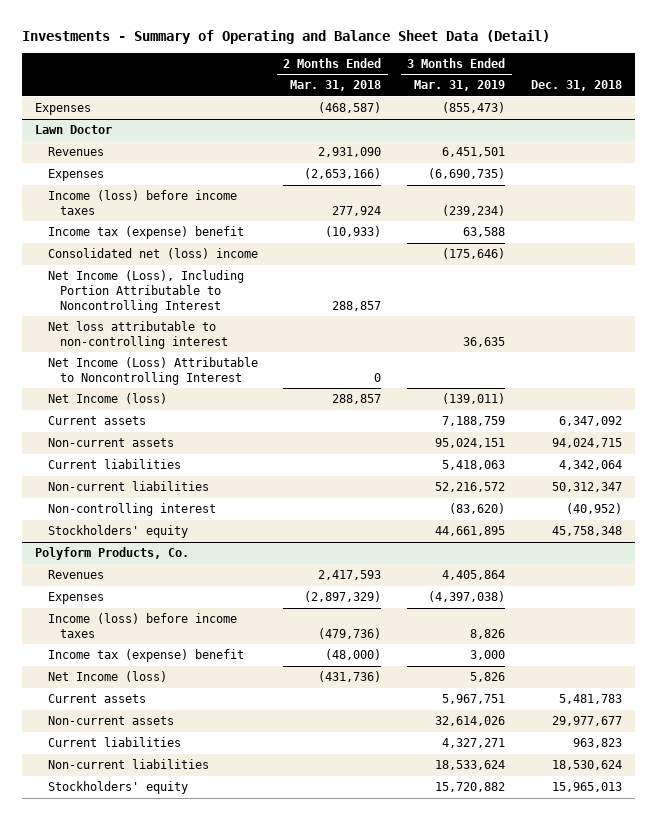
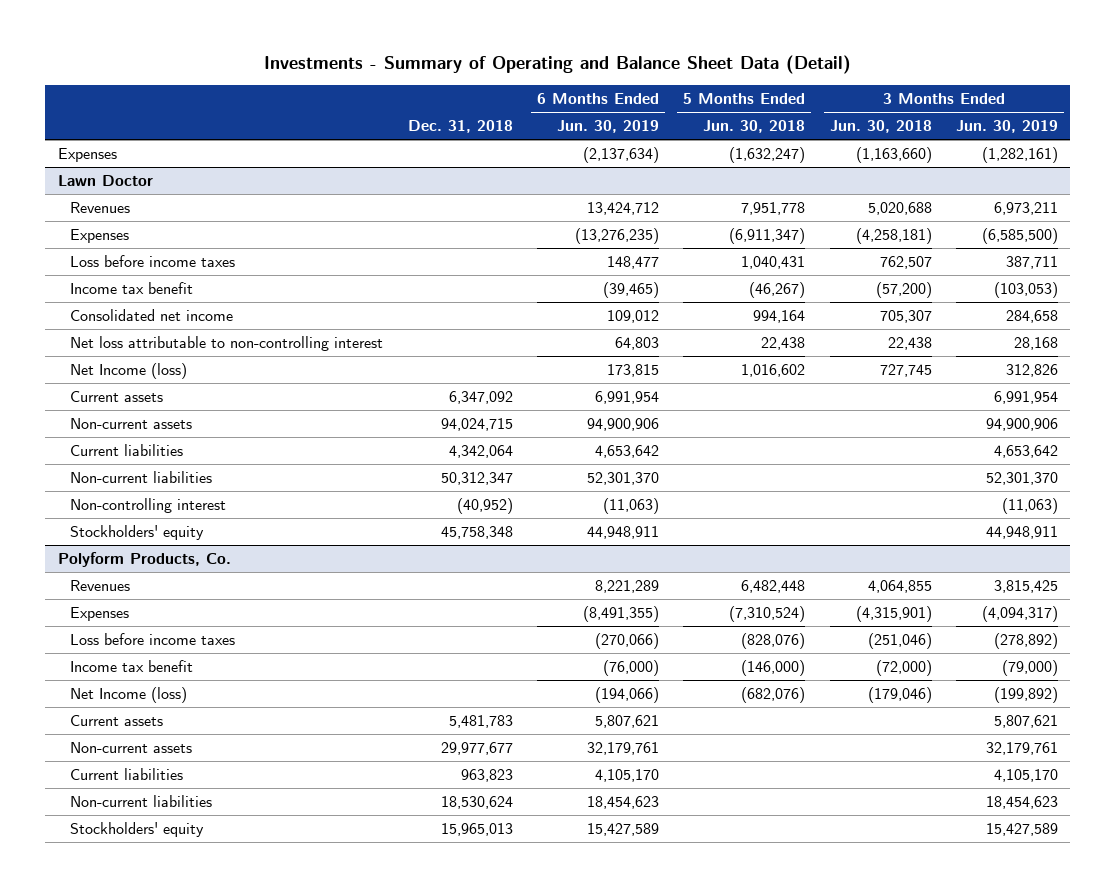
- | 2 Months Ended Mar. 31, 2018 | 3 Months Ended Mar. 31, 2019 | Dec. 31, 2018
+ | Dec. 31, 2018 | 6 Months Ended Jun. 30, 2019 | 5 Months Ended Jun. 30, 2018 | 3 Months Ended Jun. 30, 2018 | 3 Months Ended Jun. 30, 2019
@ Lawn Doctor
- Income (loss) before income taxes | 277,924 | (239,234) |
- Income tax (expense) benefit | (10,933) | 63,588 |
- Consolidated net (loss) income | | (175,646) |
- Net Income (Loss), Including Portion Attributable to Noncontrolling Interest | 288,857 | |
+ Loss before income taxes | | 148,477 | 1,040,431 | 762,507 | 387,711
+ Income tax benefit | | (39,465) | (46,267) | (57,200) | (103,053)
+ Consolidated net income | | 109,012 | 994,164 | 705,307 | 284,658
- Net Income (Loss) Attributable to Noncontrolling Interest | 0 | |
@ Polyform Products, Co.
- Income (loss) before income taxes | (479,736) | 8,826 |
- Income tax (expense) benefit | (48,000) | 3,000 |
+ Loss before income taxes | | (270,066) | (828,076) | (251,046) | (278,892)
+ Income tax benefit | | (76,000) | (146,000) | (72,000) | (79,000)

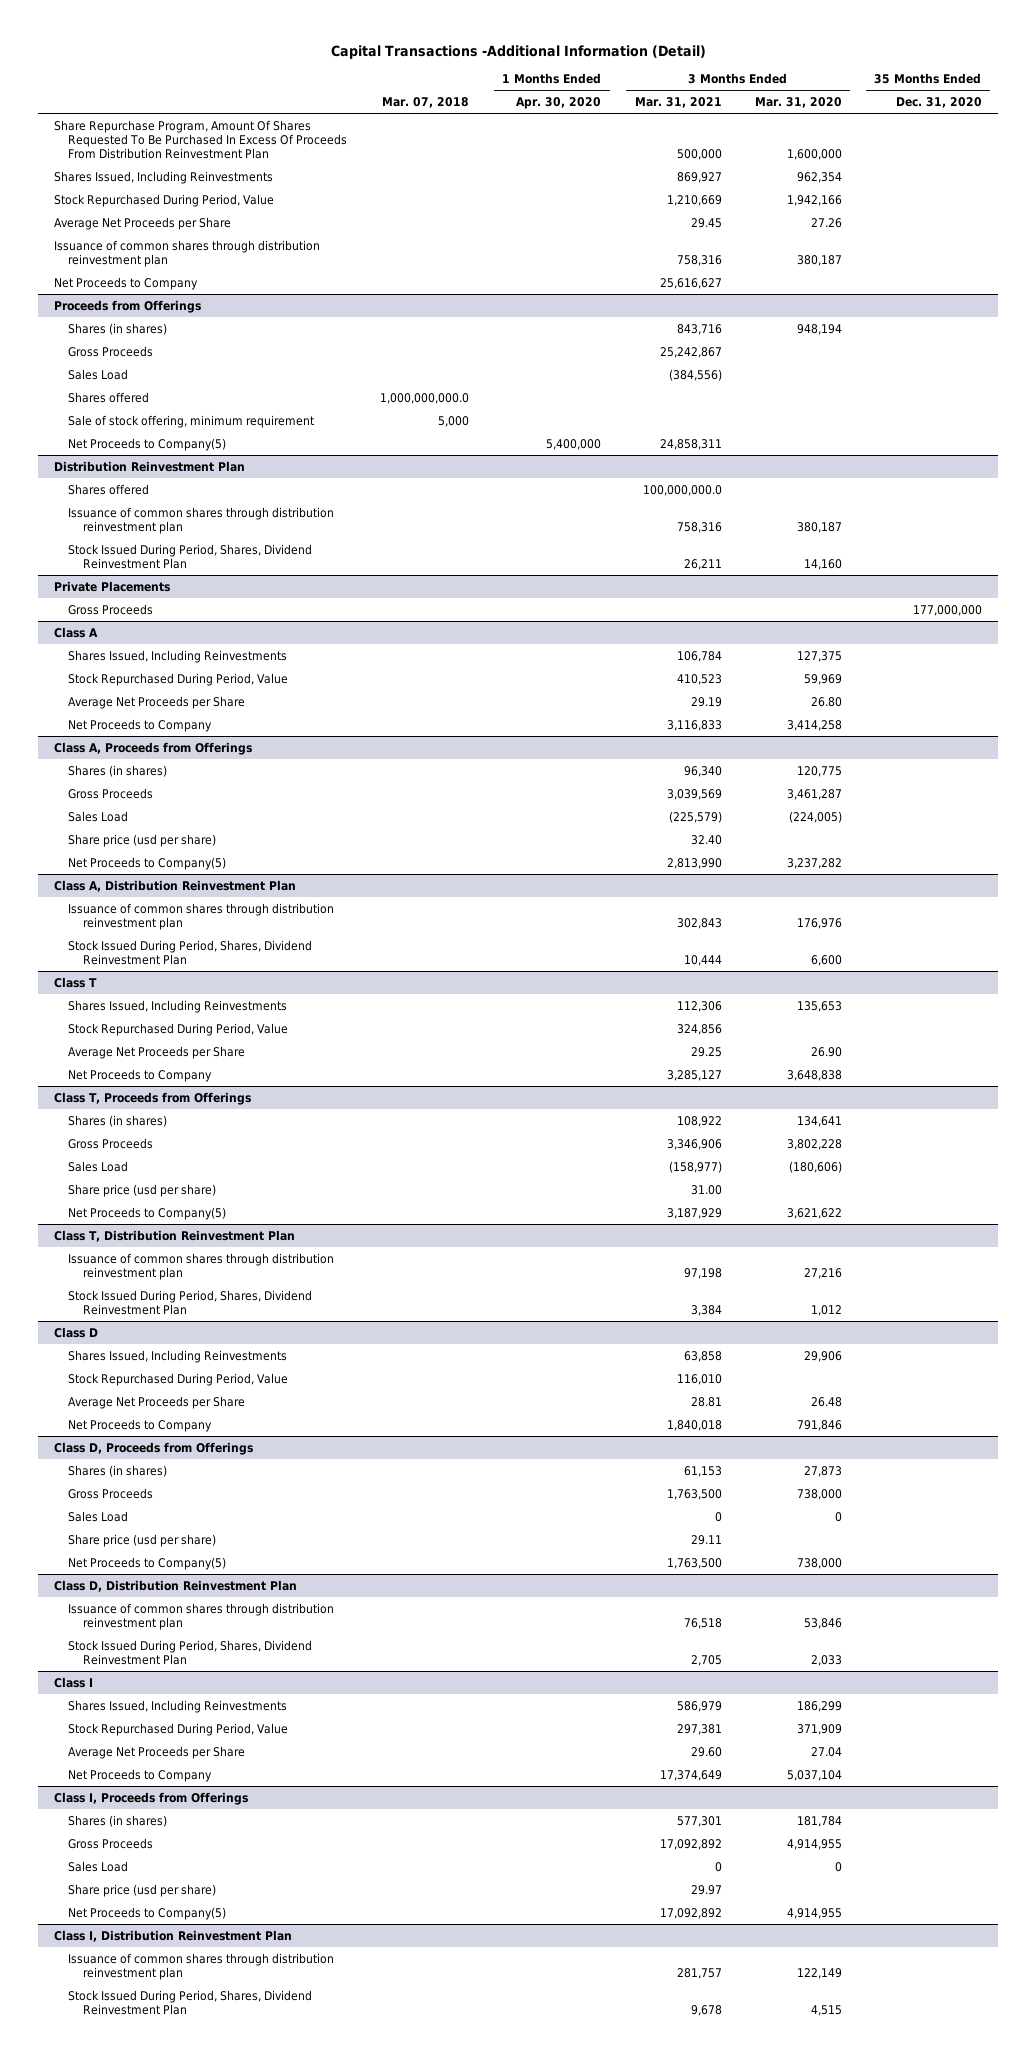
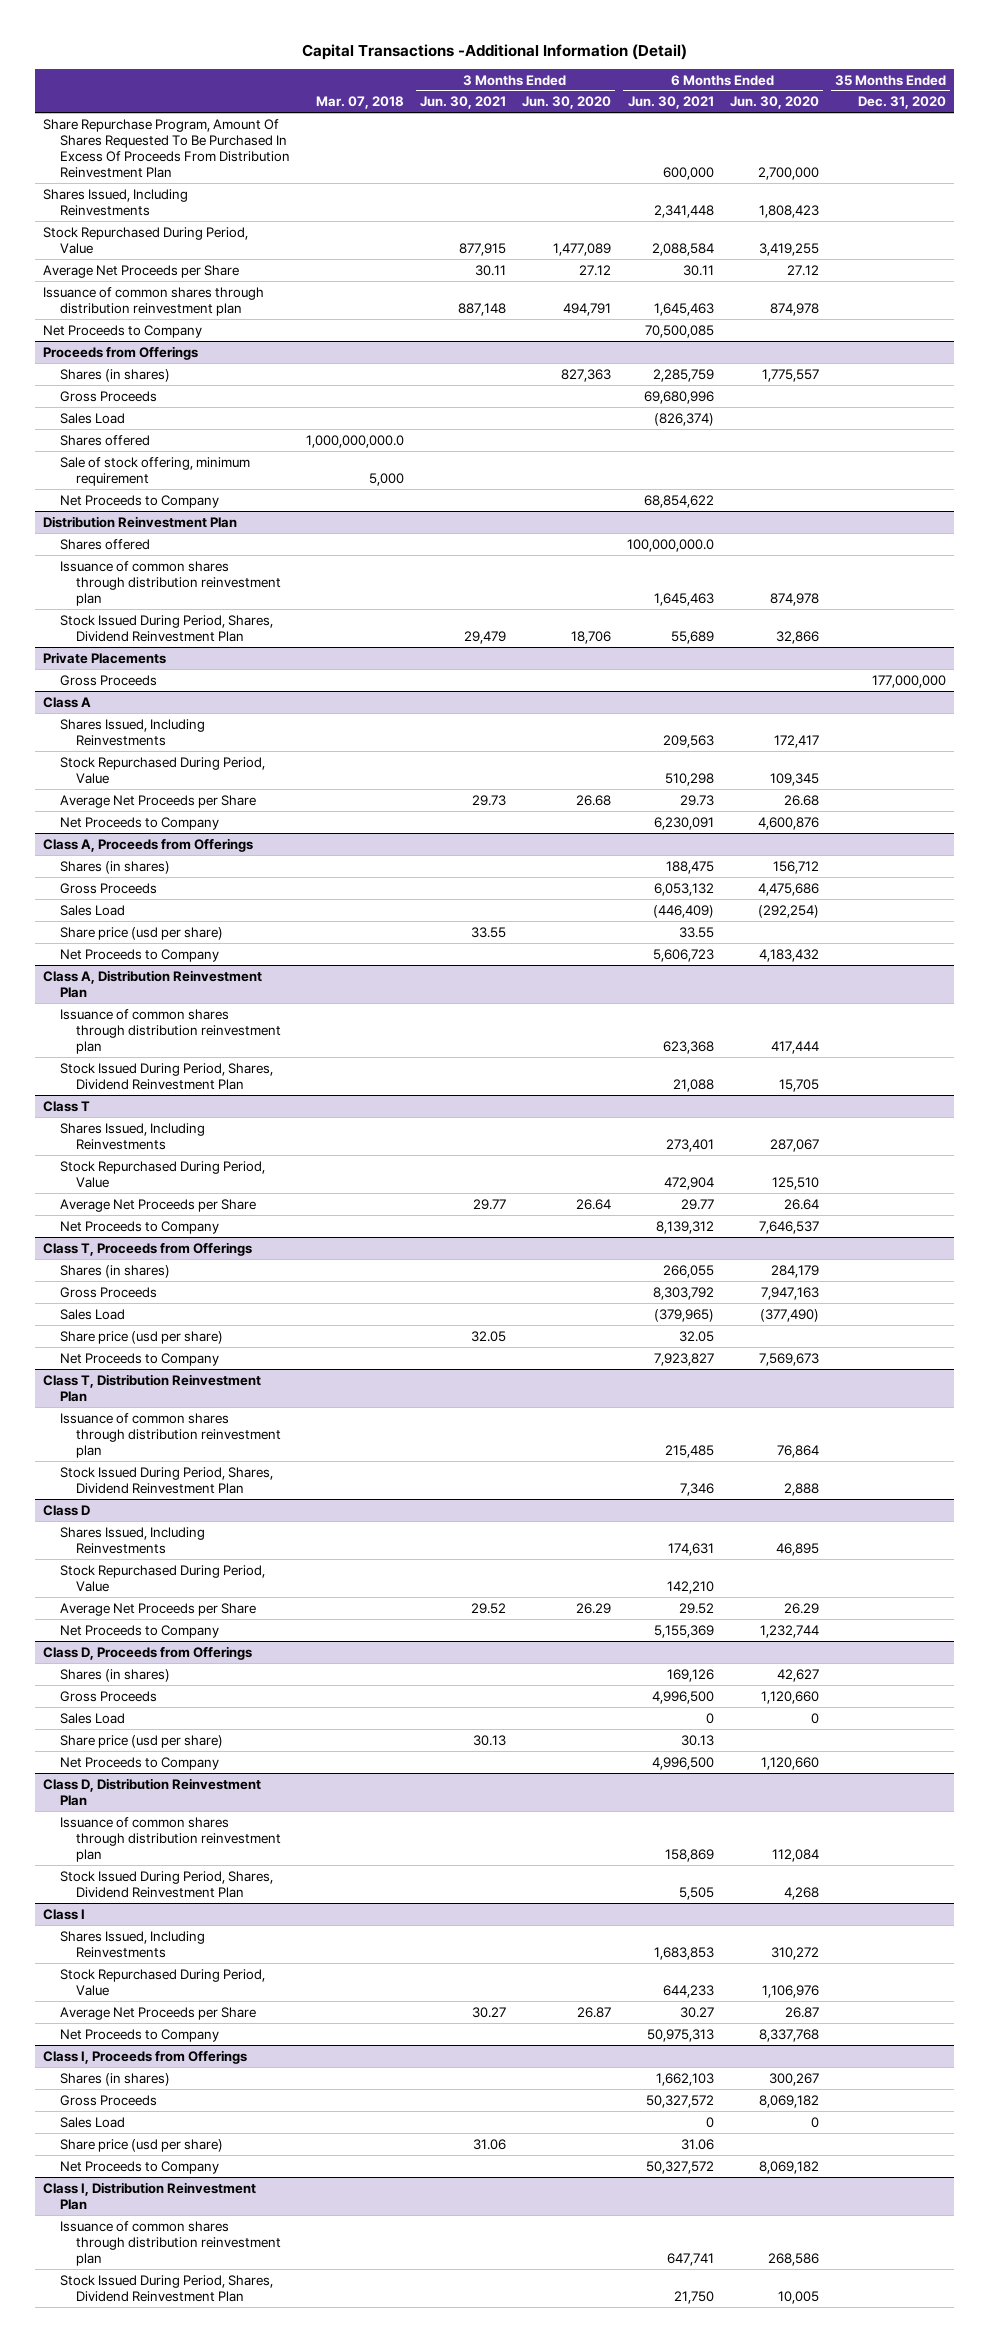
- | Mar. 07, 2018 | 1 Months Ended Apr. 30, 2020 | 3 Months Ended Mar. 31, 2021 | 3 Months Ended Mar. 31, 2020 | 35 Months Ended Dec. 31, 2020
+ | Mar. 07, 2018 | 3 Months Ended Jun. 30, 2021 | 3 Months Ended Jun. 30, 2020 | 6 Months Ended Jun. 30, 2021 | 6 Months Ended Jun. 30, 2020 | 35 Months Ended Dec. 31, 2020
@ Proceeds from Offerings
- Net Proceeds to Company(5) | | 5,400,000 | 24,858,311 | |
+ Net Proceeds to Company | | | | 68,854,622 | |
@ Class A, Proceeds from Offerings
- Net Proceeds to Company(5) | | | 2,813,990 | 3,237,282 |
+ Net Proceeds to Company | | | | 5,606,723 | 4,183,432 |
@ Class T, Proceeds from Offerings
- Net Proceeds to Company(5) | | | 3,187,929 | 3,621,622 |
+ Net Proceeds to Company | | | | 7,923,827 | 7,569,673 |
@ Class D, Proceeds from Offerings
- Net Proceeds to Company(5) | | | 1,763,500 | 738,000 |
+ Net Proceeds to Company | | | | 4,996,500 | 1,120,660 |
@ Class I, Proceeds from Offerings
- Net Proceeds to Company(5) | | | 17,092,892 | 4,914,955 |
+ Net Proceeds to Company | | | | 50,327,572 | 8,069,182 |

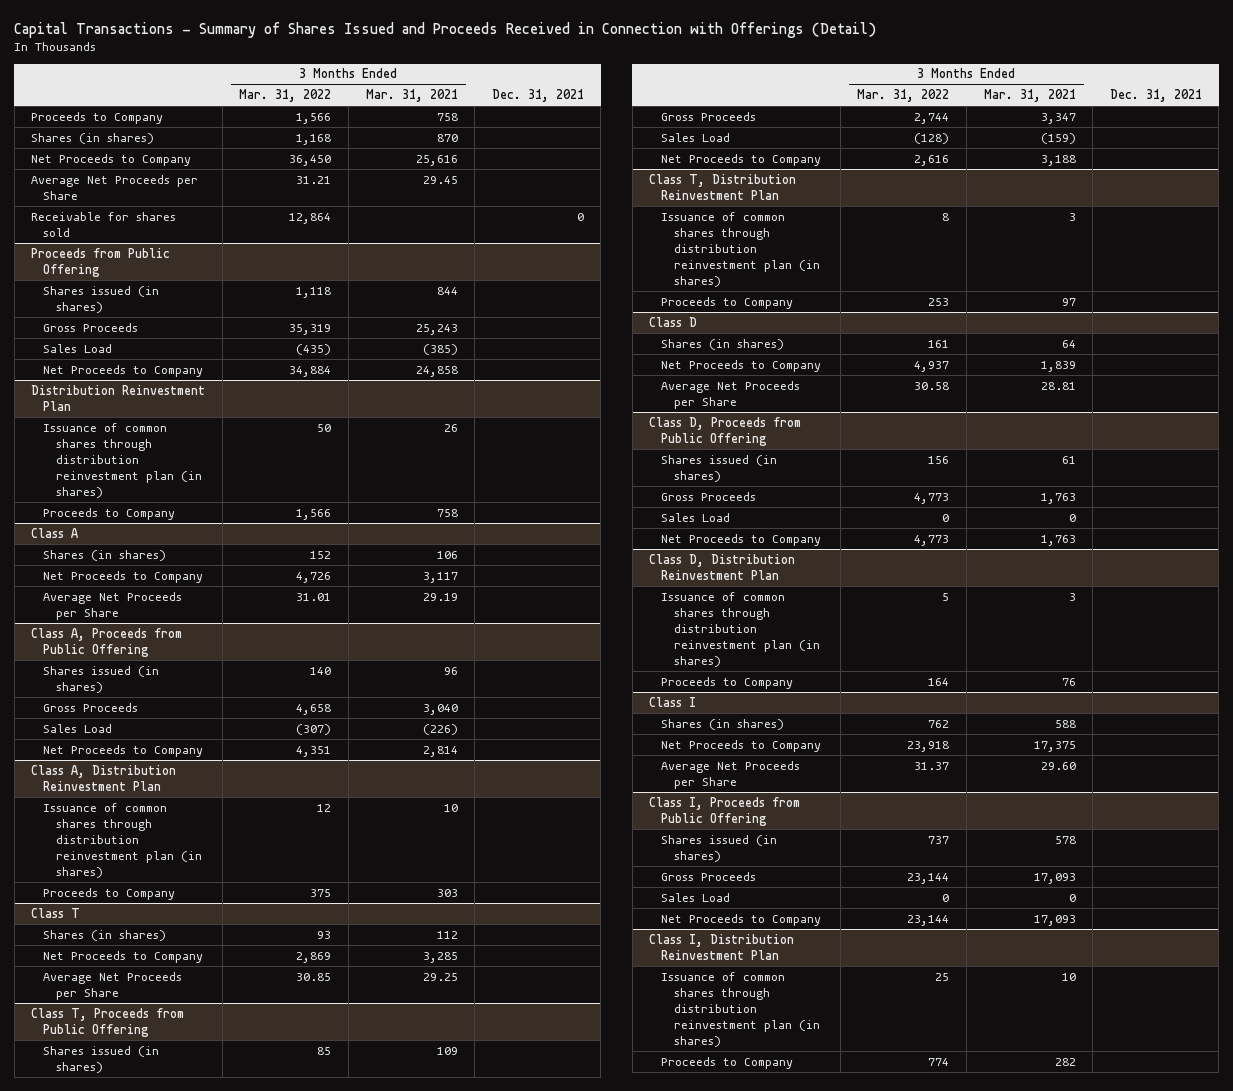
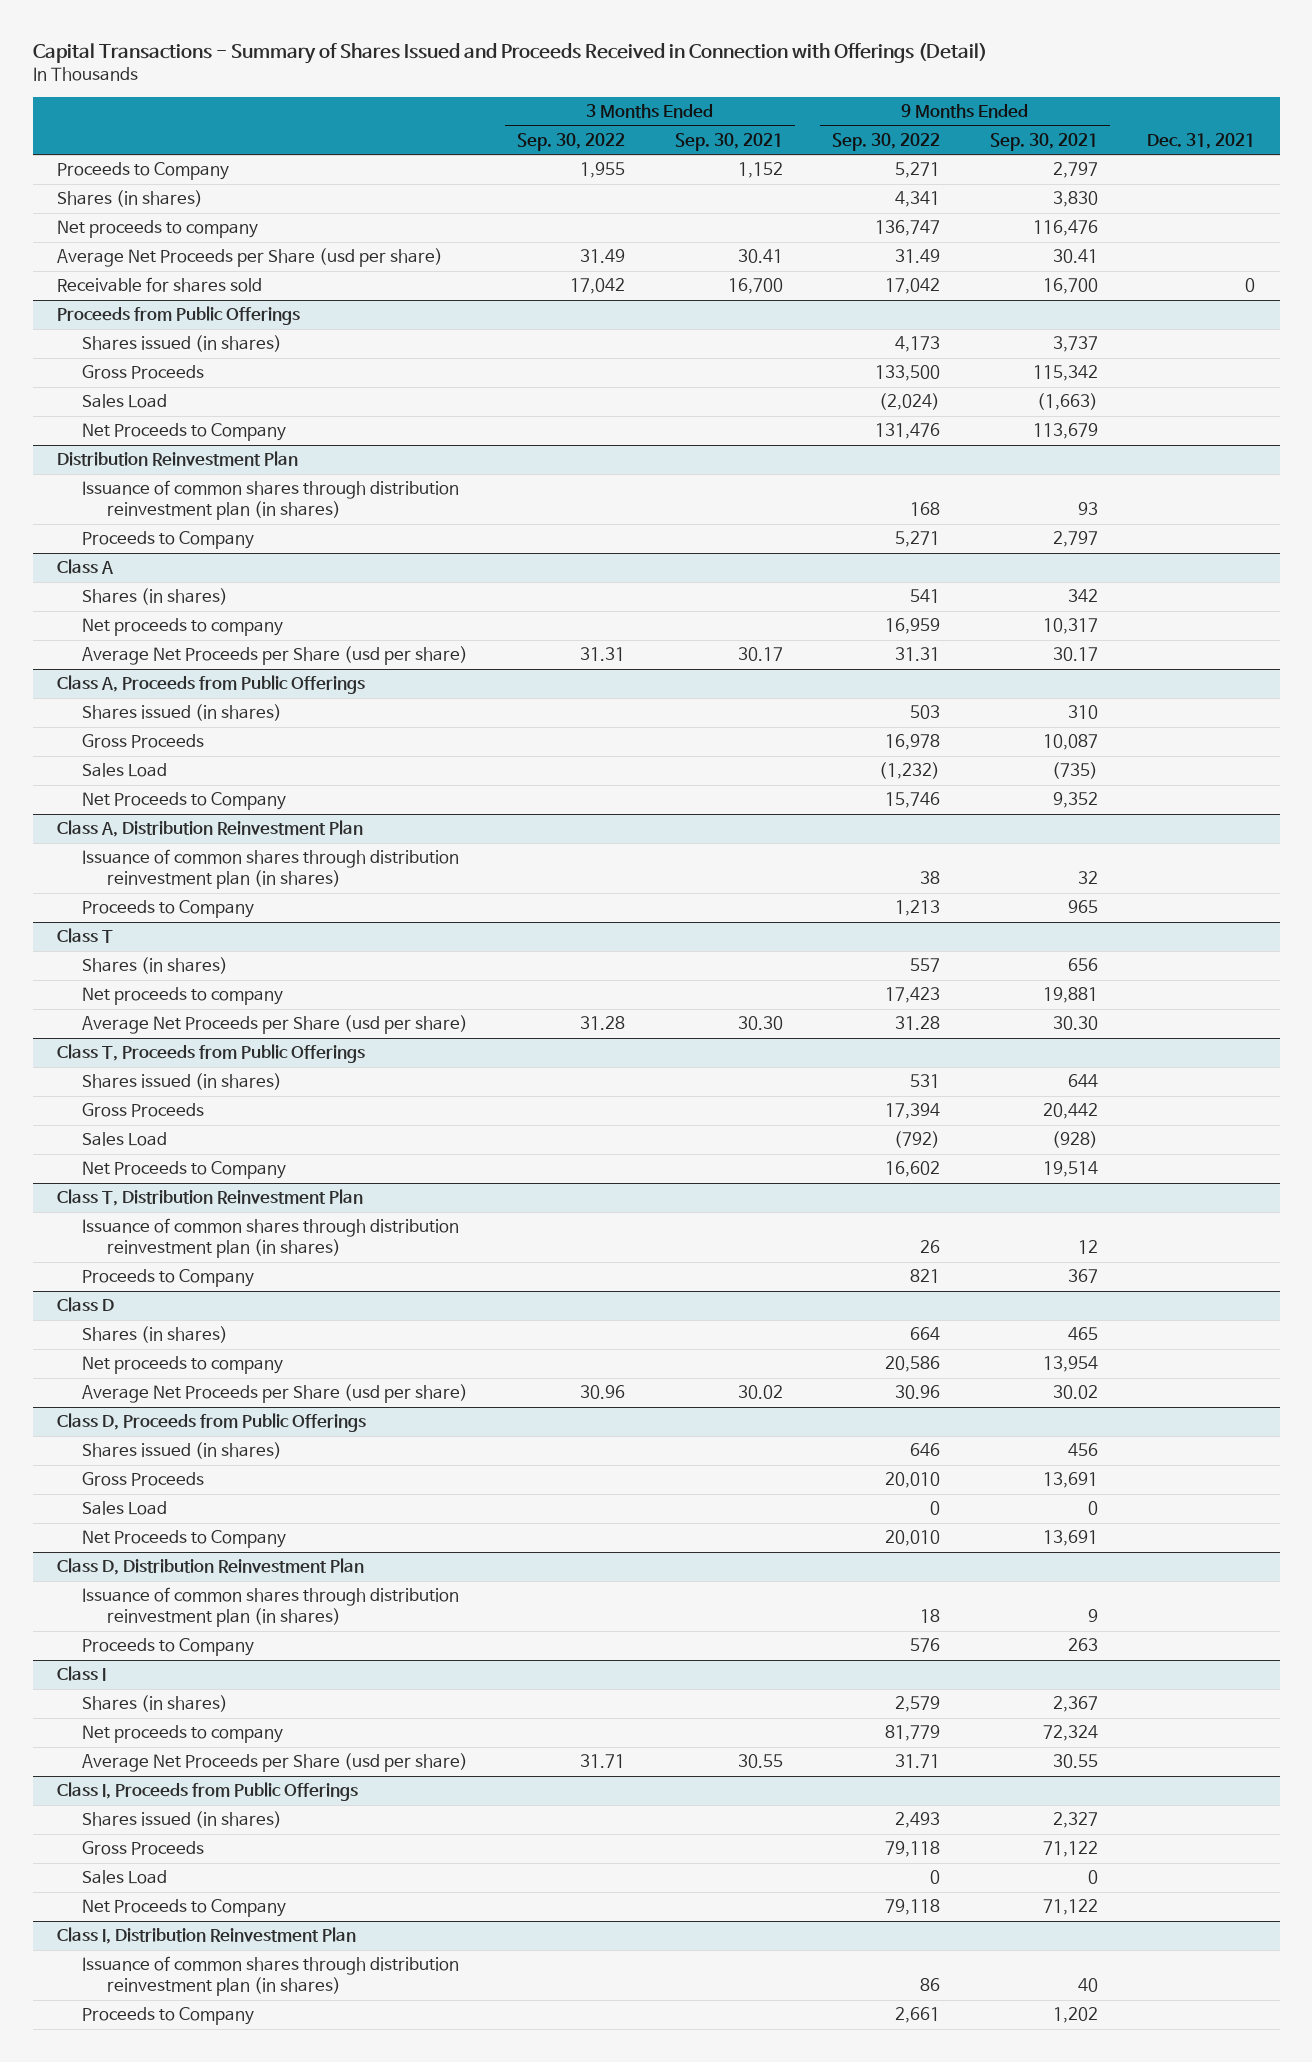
- | 3 Months Ended Mar. 31, 2022 | 3 Months Ended Mar. 31, 2021 | Dec. 31, 2021
+ | 3 Months Ended Sep. 30, 2022 | 3 Months Ended Sep. 30, 2021 | 9 Months Ended Sep. 30, 2022 | 9 Months Ended Sep. 30, 2021 | Dec. 31, 2021
- Net Proceeds to Company | 36,450 | 25,616 |
- Average Net Proceeds per Share | 31.21 | 29.45 |
+ Net proceeds to company | | | 136,747 | 116,476 |
+ Average Net Proceeds per Share (usd per share) | 31.49 | 30.41 | 31.49 | 30.41 |
- Proceeds from Public Offering
+ Proceeds from Public Offerings
@ Class A
- Net Proceeds to Company | 4,726 | 3,117 |
- Average Net Proceeds per Share | 31.01 | 29.19 |
- Class A, Proceeds from Public Offering
@ Class A
+ Net proceeds to company | | | 16,959 | 10,317 |
+ Average Net Proceeds per Share (usd per share) | 31.31 | 30.17 | 31.31 | 30.17 |
+ Class A, Proceeds from Public Offerings
@ Class T
- Net Proceeds to Company | 2,869 | 3,285 |
- Average Net Proceeds per Share | 30.85 | 29.25 |
- Class T, Proceeds from Public Offering
@ Class T
+ Net proceeds to company | | | 17,423 | 19,881 |
+ Average Net Proceeds per Share (usd per share) | 31.28 | 30.30 | 31.28 | 30.30 |
+ Class T, Proceeds from Public Offerings
@ Class D
- Net Proceeds to Company | 4,937 | 1,839 |
- Average Net Proceeds per Share | 30.58 | 28.81 |
- Class D, Proceeds from Public Offering
@ Class D
+ Net proceeds to company | | | 20,586 | 13,954 |
+ Average Net Proceeds per Share (usd per share) | 30.96 | 30.02 | 30.96 | 30.02 |
+ Class D, Proceeds from Public Offerings
@ Class I
- Net Proceeds to Company | 23,918 | 17,375 |
- Average Net Proceeds per Share | 31.37 | 29.60 |
- Class I, Proceeds from Public Offering
@ Class I
+ Net proceeds to company | | | 81,779 | 72,324 |
+ Average Net Proceeds per Share (usd per share) | 31.71 | 30.55 | 31.71 | 30.55 |
+ Class I, Proceeds from Public Offerings

